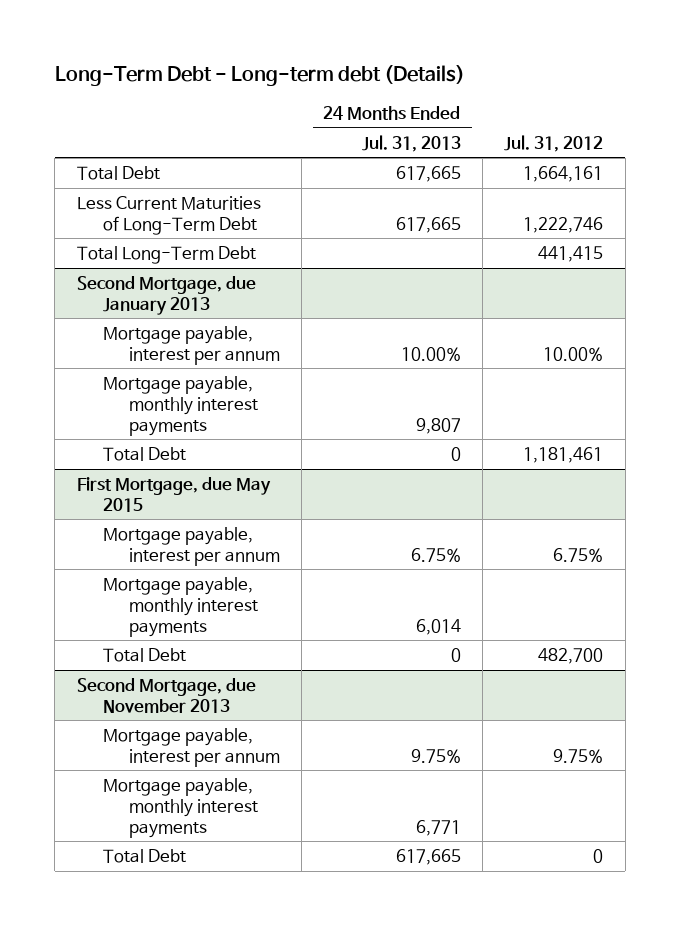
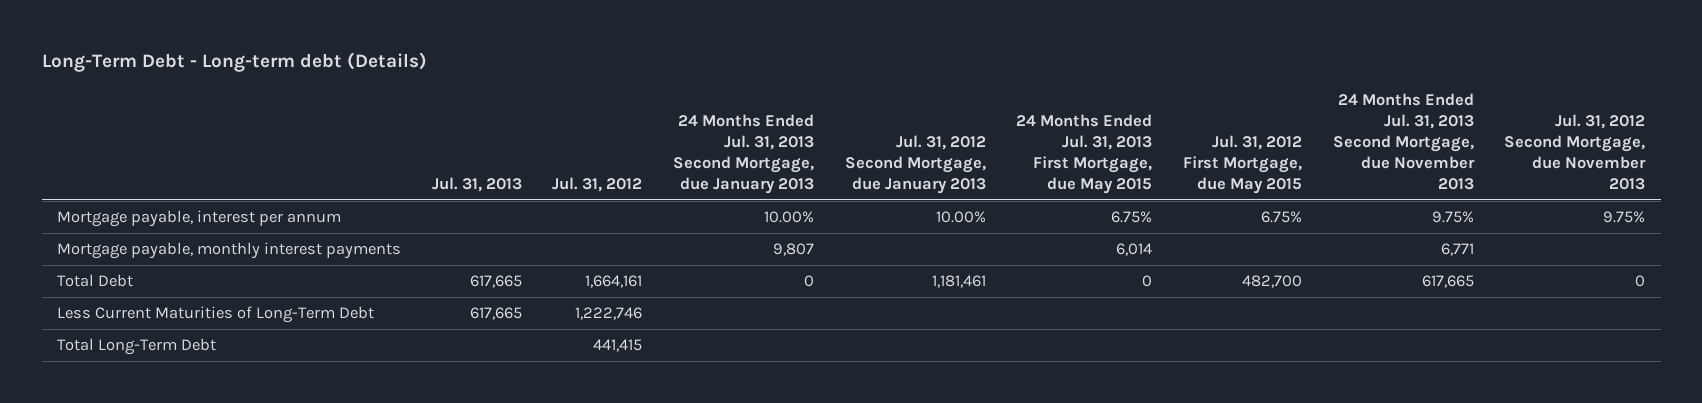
- | 24 Months Ended Jul. 31, 2013 | Jul. 31, 2012
+ | Jul. 31, 2013 | Jul. 31, 2012 | 24 Months Ended Jul. 31, 2013 Second Mortgage, due January 2013 | Jul. 31, 2012 Second Mortgage, due January 2013 | 24 Months Ended Jul. 31, 2013 First Mortgage, due May 2015 | Jul. 31, 2012 First Mortgage, due May 2015 | 24 Months Ended Jul. 31, 2013 Second Mortgage, due November 2013 | Jul. 31, 2012 Second Mortgage, due November 2013
+ Mortgage payable, interest per annum | | | 10.00% | 10.00% | 6.75% | 6.75% | 9.75% | 9.75%
+ Mortgage payable, monthly interest payments | | | 9,807 | | 6,014 | | 6,771 |
- Second Mortgage, due January 2013
- Mortgage payable, interest per annum | 10.00% | 10.00%
- Mortgage payable, monthly interest payments | 9,807 |
- Total Debt | 0 | 1,181,461
- First Mortgage, due May 2015
- Mortgage payable, interest per annum | 6.75% | 6.75%
- Mortgage payable, monthly interest payments | 6,014 |
- Total Debt | 0 | 482,700
- Second Mortgage, due November 2013
- Mortgage payable, interest per annum | 9.75% | 9.75%
- Mortgage payable, monthly interest payments | 6,771 |
- Total Debt | 617,665 | 0

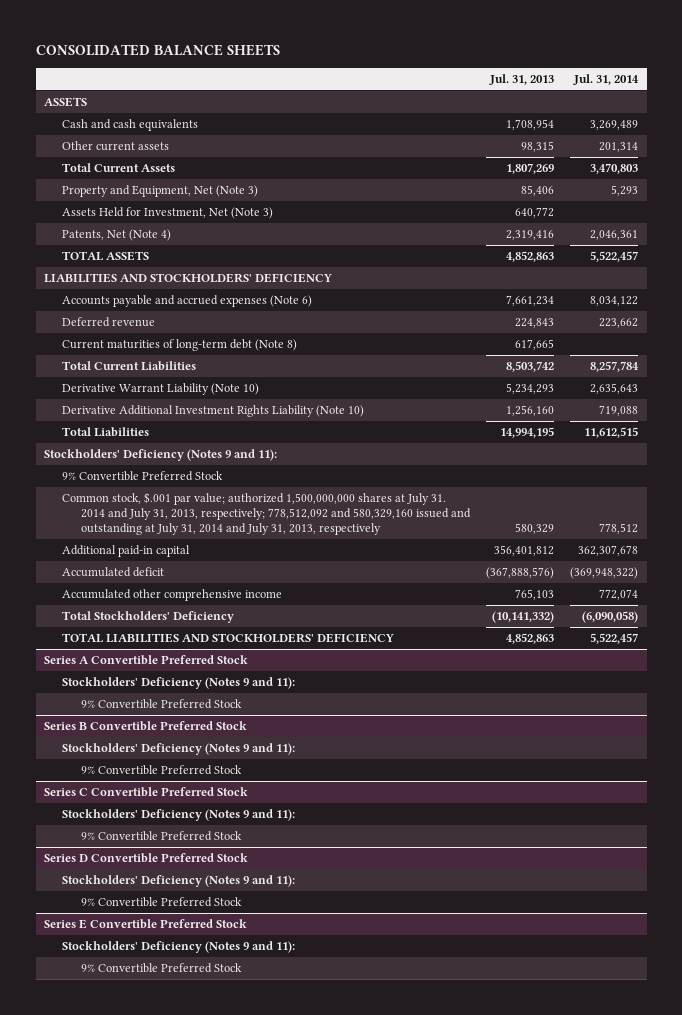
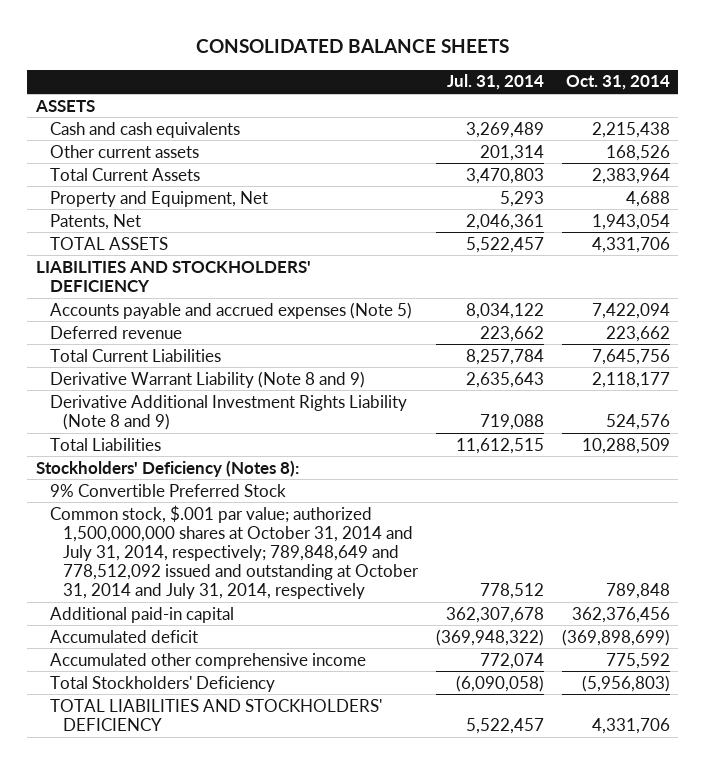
- | Jul. 31, 2013 | Jul. 31, 2014
+ | Jul. 31, 2014 | Oct. 31, 2014
- Property and Equipment, Net (Note 3) | 85,406 | 5,293
- Assets Held for Investment, Net (Note 3) | 640,772 |
- Patents, Net (Note 4) | 2,319,416 | 2,046,361
+ Property and Equipment, Net | 5,293 | 4,688
+ Patents, Net | 2,046,361 | 1,943,054
- Accounts payable and accrued expenses (Note 6) | 7,661,234 | 8,034,122
+ Accounts payable and accrued expenses (Note 5) | 8,034,122 | 7,422,094
- Current maturities of long-term debt (Note 8) | 617,665 |
- Derivative Warrant Liability (Note 10) | 5,234,293 | 2,635,643
- Derivative Additional Investment Rights Liability (Note 10) | 1,256,160 | 719,088
+ Derivative Warrant Liability (Note 8 and 9) | 2,635,643 | 2,118,177
+ Derivative Additional Investment Rights Liability (Note 8 and 9) | 719,088 | 524,576
- Stockholders' Deficiency (Notes 9 and 11):
+ Stockholders' Deficiency (Notes 8):
- Common stock, $.001 par value; authorized 1,500,000,000 shares at July 31. 2014 and July 31, 2013, respectively; 778,512,092 and 580,329,160 issued and outstanding at July 31, 2014 and July 31, 2013, respectively | 580,329 | 778,512
+ Common stock, $.001 par value; authorized 1,500,000,000 shares at October 31, 2014 and July 31, 2014, respectively; 789,848,649 and 778,512,092 issued and outstanding at October 31, 2014 and July 31, 2014, respectively | 778,512 | 789,848
- Series A Convertible Preferred Stock
- Stockholders' Deficiency (Notes 9 and 11):
- 9% Convertible Preferred Stock
- Series B Convertible Preferred Stock
- Stockholders' Deficiency (Notes 9 and 11):
- 9% Convertible Preferred Stock
- Series C Convertible Preferred Stock
- Stockholders' Deficiency (Notes 9 and 11):
- 9% Convertible Preferred Stock
- Series D Convertible Preferred Stock
- Stockholders' Deficiency (Notes 9 and 11):
- 9% Convertible Preferred Stock
- Series E Convertible Preferred Stock
- Stockholders' Deficiency (Notes 9 and 11):
- 9% Convertible Preferred Stock

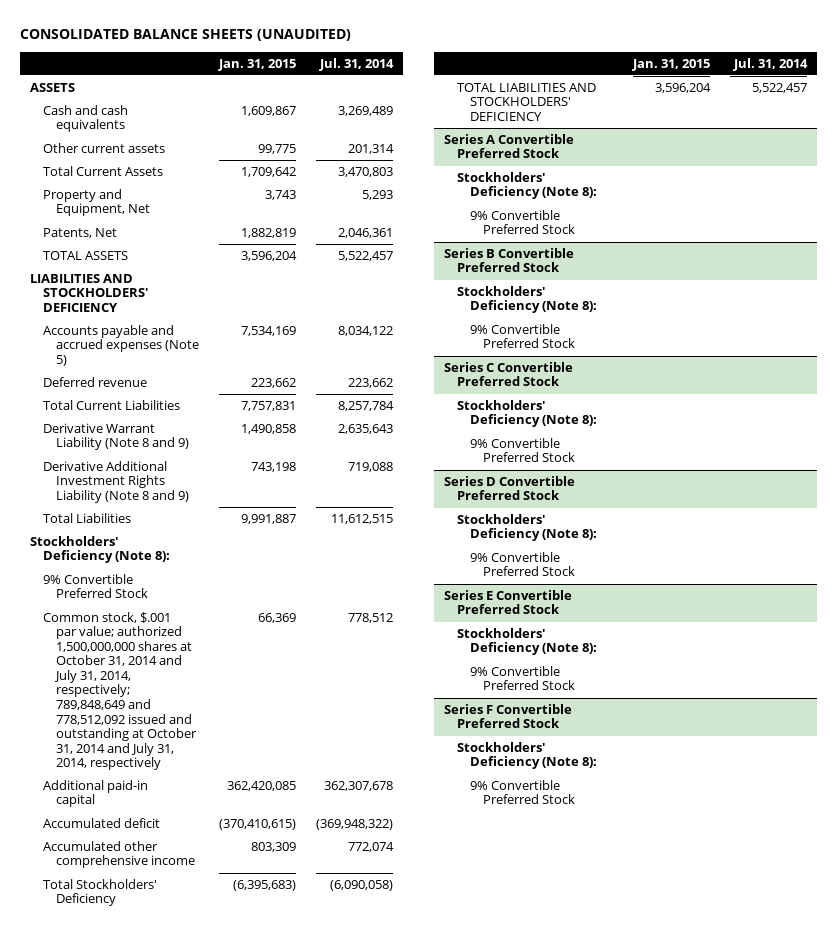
- CONSOLIDATED BALANCE SHEETS
+ CONSOLIDATED BALANCE SHEETS (UNAUDITED)
- | Jul. 31, 2014 | Oct. 31, 2014
+ | Jan. 31, 2015 | Jul. 31, 2014
- Stockholders' Deficiency (Notes 8):
+ Stockholders' Deficiency (Note 8):
+ Series A Convertible Preferred Stock
+ Stockholders' Deficiency (Note 8):
+ 9% Convertible Preferred Stock
+ Series B Convertible Preferred Stock
+ Stockholders' Deficiency (Note 8):
+ 9% Convertible Preferred Stock
+ Series C Convertible Preferred Stock
+ Stockholders' Deficiency (Note 8):
+ 9% Convertible Preferred Stock
+ Series D Convertible Preferred Stock
+ Stockholders' Deficiency (Note 8):
+ 9% Convertible Preferred Stock
+ Series E Convertible Preferred Stock
+ Stockholders' Deficiency (Note 8):
+ 9% Convertible Preferred Stock
+ Series F Convertible Preferred Stock
+ Stockholders' Deficiency (Note 8):
+ 9% Convertible Preferred Stock

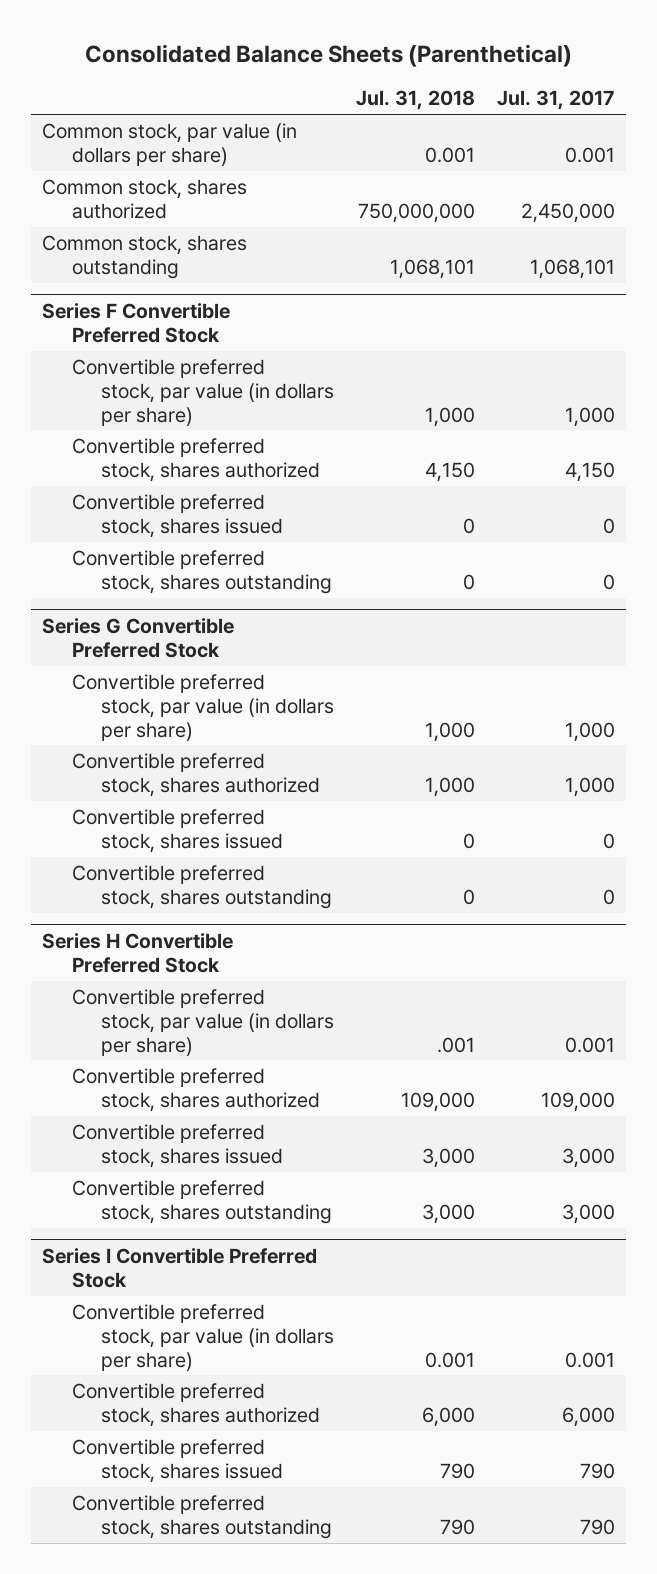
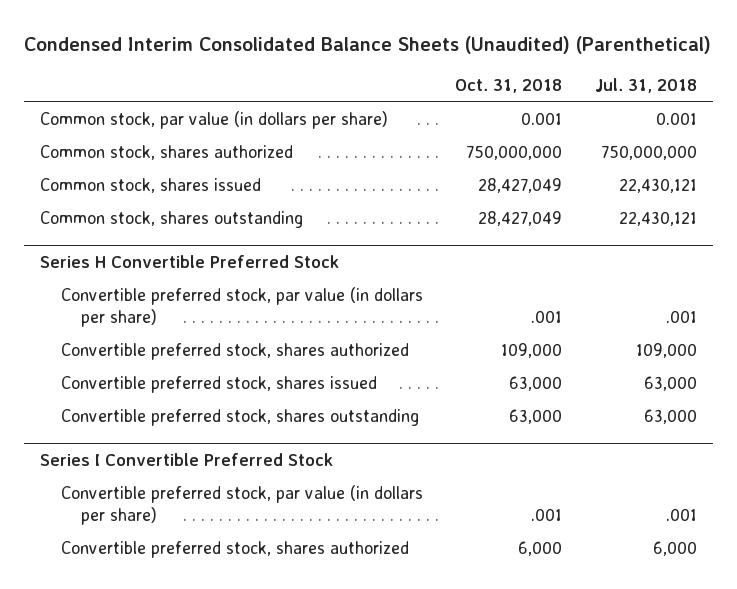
- Consolidated Balance Sheets (Parenthetical)
+ Condensed Interim Consolidated Balance Sheets (Unaudited) (Parenthetical)
- | Jul. 31, 2018 | Jul. 31, 2017
+ | Oct. 31, 2018 | Jul. 31, 2018
- Common stock, shares outstanding | 1,068,101 | 1,068,101
- Series F Convertible Preferred Stock
- Convertible preferred stock, par value (in dollars per share) | 1,000 | 1,000
- Convertible preferred stock, shares authorized | 4,150 | 4,150
- Convertible preferred stock, shares issued | 0 | 0
- Convertible preferred stock, shares outstanding | 0 | 0
- Series G Convertible Preferred Stock
- Convertible preferred stock, par value (in dollars per share) | 1,000 | 1,000
- Convertible preferred stock, shares authorized | 1,000 | 1,000
- Convertible preferred stock, shares issued | 0 | 0
- Convertible preferred stock, shares outstanding | 0 | 0
+ Common stock, shares issued | 28,427,049 | 22,430,121
+ Common stock, shares outstanding | 28,427,049 | 22,430,121
@ Series H Convertible Preferred Stock
- Convertible preferred stock, shares issued | 3,000 | 3,000
- Convertible preferred stock, shares outstanding | 3,000 | 3,000
+ Convertible preferred stock, shares issued | 63,000 | 63,000
+ Convertible preferred stock, shares outstanding | 63,000 | 63,000
@ Series I Convertible Preferred Stock
- Convertible preferred stock, par value (in dollars per share) | 0.001 | 0.001
+ Convertible preferred stock, par value (in dollars per share) | .001 | .001
- Convertible preferred stock, shares issued | 790 | 790
- Convertible preferred stock, shares outstanding | 790 | 790

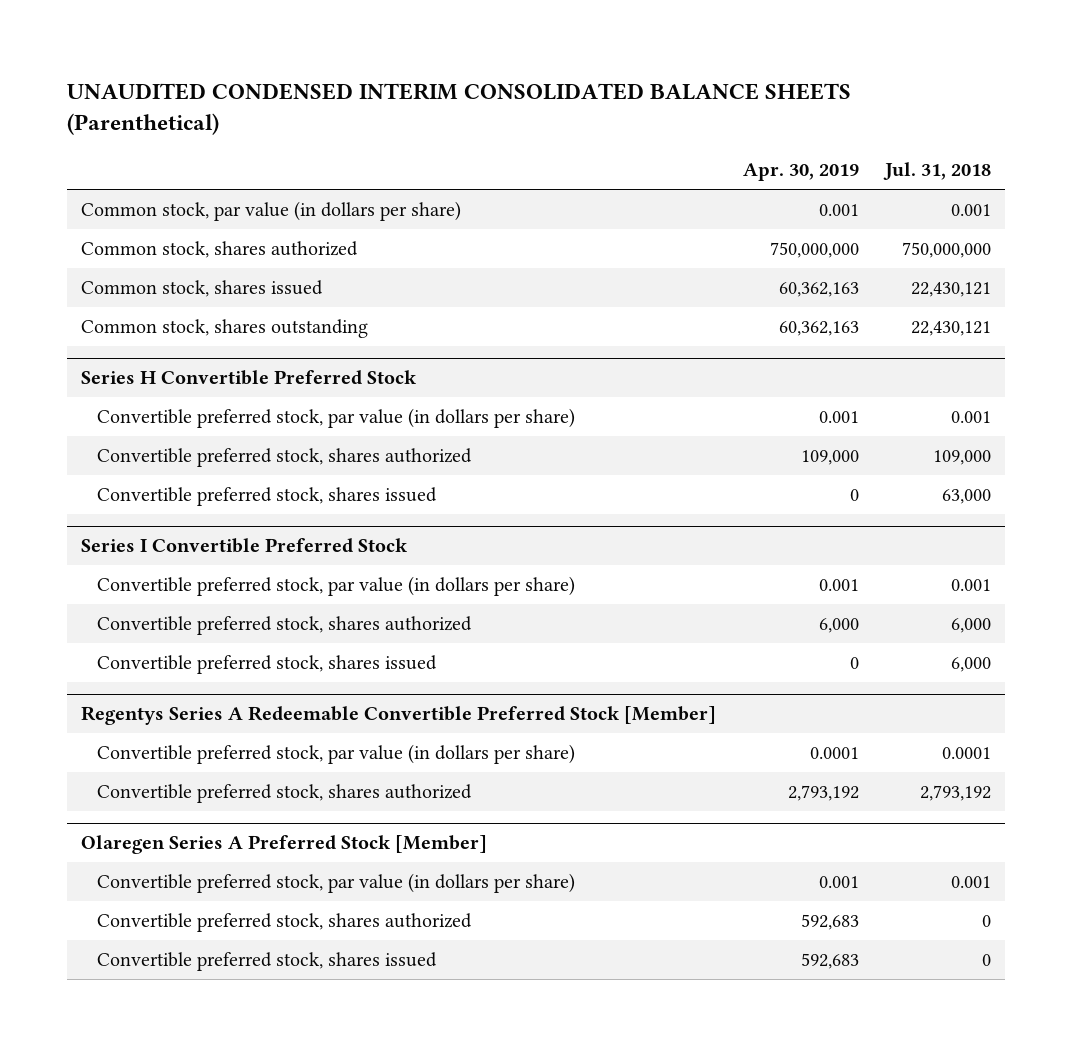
- Condensed Interim Consolidated Balance Sheets (Unaudited) (Parenthetical)
+ UNAUDITED CONDENSED INTERIM CONSOLIDATED BALANCE SHEETS (Parenthetical)
- | Oct. 31, 2018 | Jul. 31, 2018
+ | Apr. 30, 2019 | Jul. 31, 2018
@ Series H Convertible Preferred Stock
- Convertible preferred stock, par value (in dollars per share) | .001 | .001
+ Convertible preferred stock, par value (in dollars per share) | 0.001 | 0.001
- Convertible preferred stock, shares outstanding | 63,000 | 63,000
@ Series I Convertible Preferred Stock
- Convertible preferred stock, par value (in dollars per share) | .001 | .001
+ Convertible preferred stock, par value (in dollars per share) | 0.001 | 0.001
+ Convertible preferred stock, shares issued | 0 | 6,000
+ Regentys Series A Redeemable Convertible Preferred Stock [Member]
+ Convertible preferred stock, par value (in dollars per share) | 0.0001 | 0.0001
+ Convertible preferred stock, shares authorized | 2,793,192 | 2,793,192
+ Olaregen Series A Preferred Stock [Member]
+ Convertible preferred stock, par value (in dollars per share) | 0.001 | 0.001
+ Convertible preferred stock, shares authorized | 592,683 | 0
+ Convertible preferred stock, shares issued | 592,683 | 0

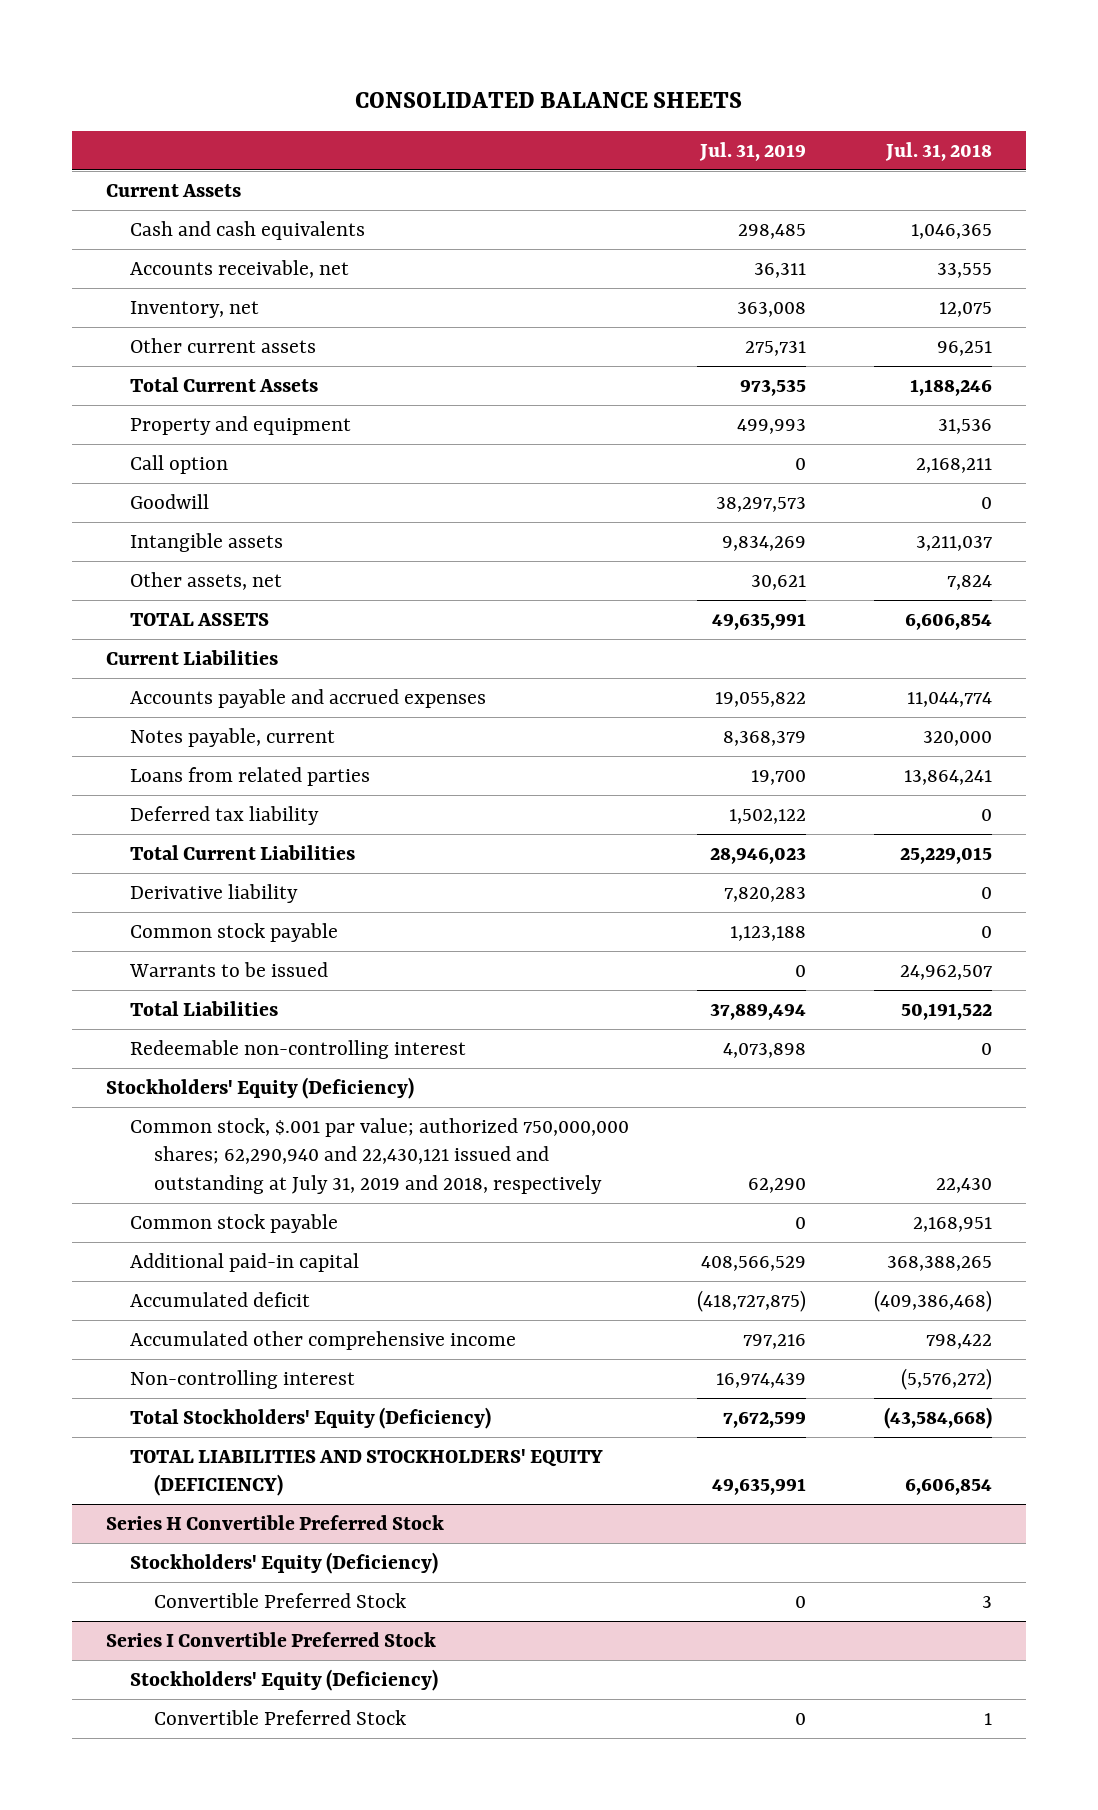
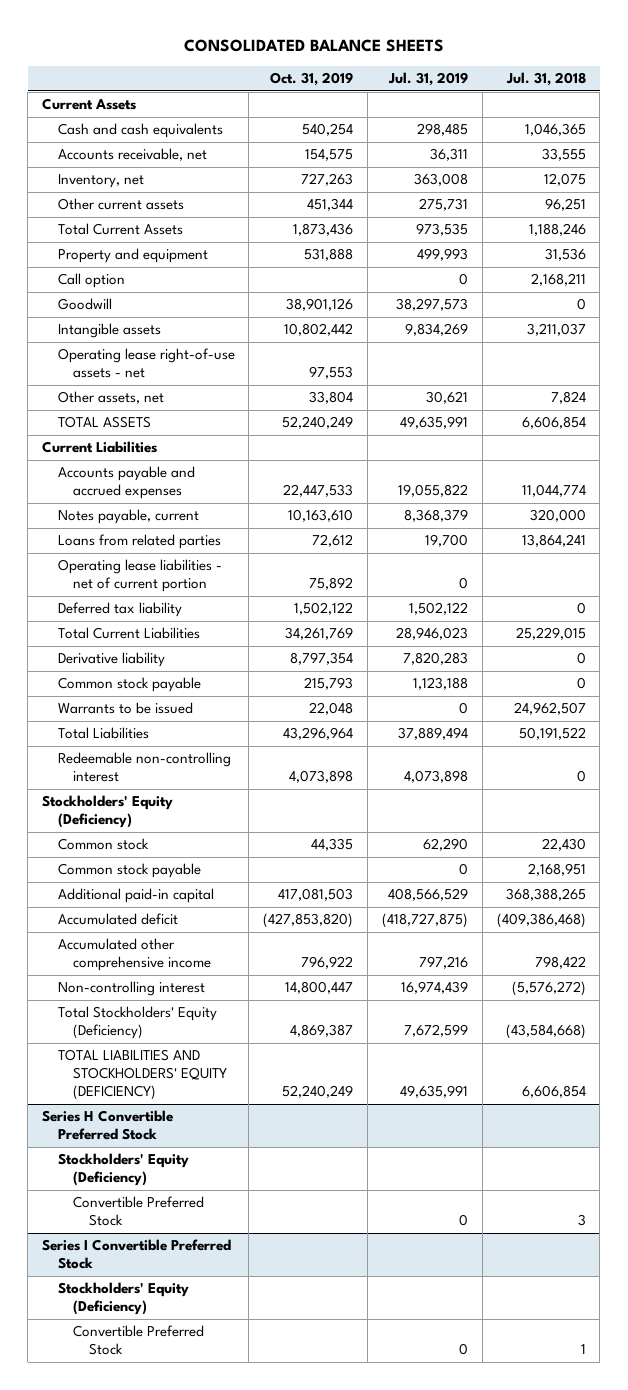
- | Jul. 31, 2019 | Jul. 31, 2018
+ | Oct. 31, 2019 | Jul. 31, 2019 | Jul. 31, 2018
+ Operating lease right-of-use assets - net | 97,553 | |
+ Operating lease liabilities - net of current portion | 75,892 | 0 |
- Common stock, $.001 par value; authorized 750,000,000 shares; 62,290,940 and 22,430,121 issued and outstanding at July 31, 2019 and 2018, respectively | 62,290 | 22,430
+ Common stock | 44,335 | 62,290 | 22,430

